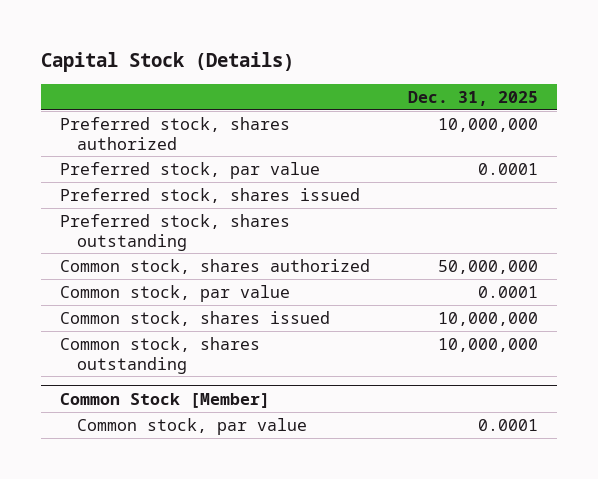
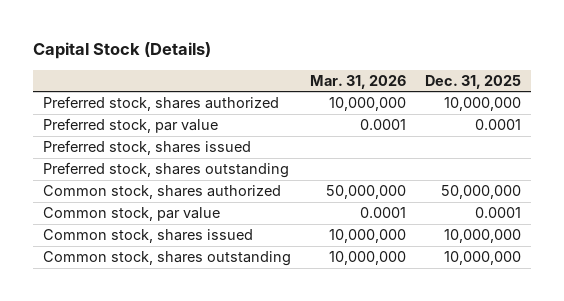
- | Dec. 31, 2025
+ | Mar. 31, 2026 | Dec. 31, 2025
- Common Stock [Member]
- Common stock, par value | 0.0001

